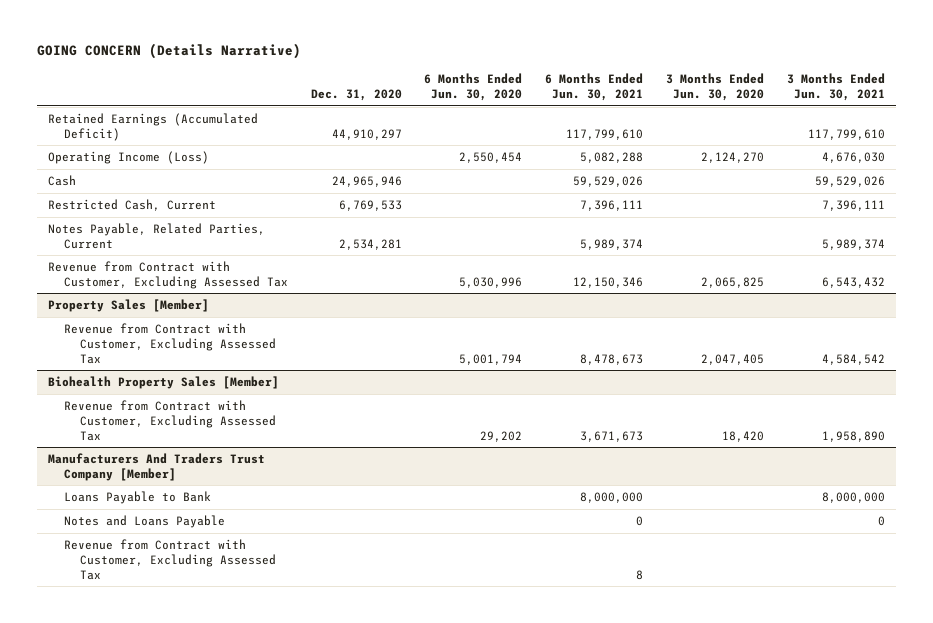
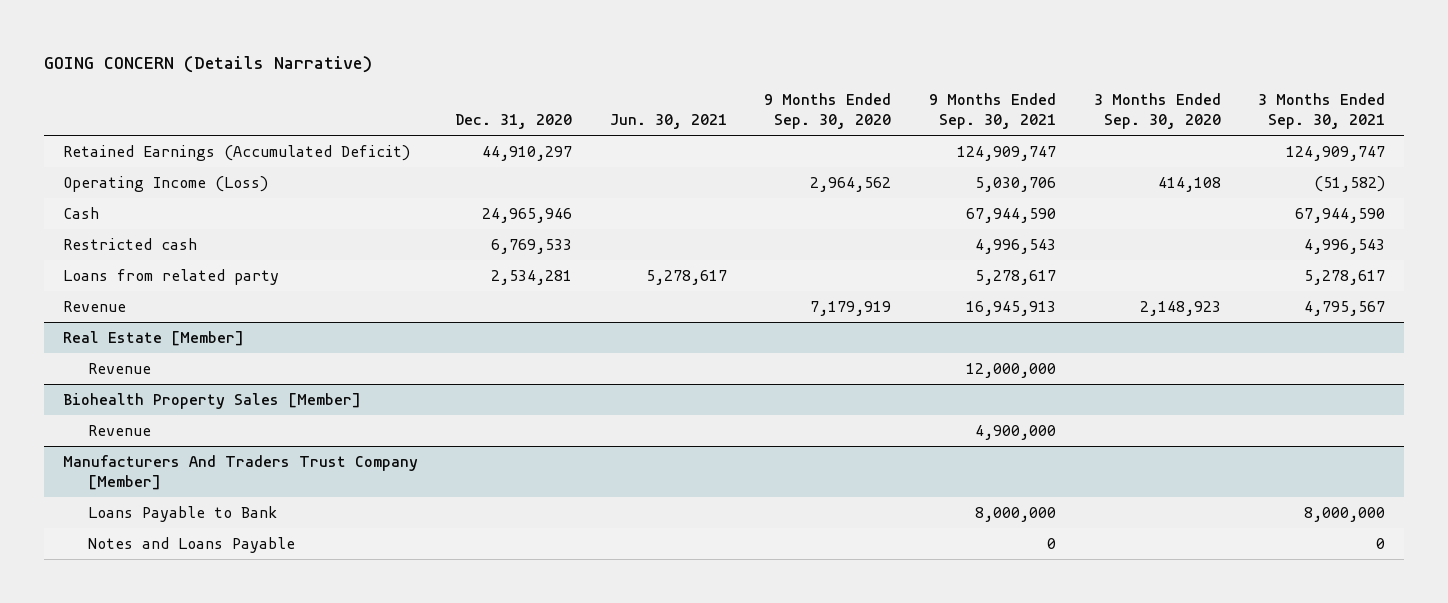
- | Dec. 31, 2020 | 6 Months Ended Jun. 30, 2020 | 6 Months Ended Jun. 30, 2021 | 3 Months Ended Jun. 30, 2020 | 3 Months Ended Jun. 30, 2021
+ | Dec. 31, 2020 | Jun. 30, 2021 | 9 Months Ended Sep. 30, 2020 | 9 Months Ended Sep. 30, 2021 | 3 Months Ended Sep. 30, 2020 | 3 Months Ended Sep. 30, 2021
- Restricted Cash, Current | 6,769,533 | | 7,396,111 | | 7,396,111
- Notes Payable, Related Parties, Current | 2,534,281 | | 5,989,374 | | 5,989,374
- Revenue from Contract with Customer, Excluding Assessed Tax | | 5,030,996 | 12,150,346 | 2,065,825 | 6,543,432
- Property Sales [Member]
- Revenue from Contract with Customer, Excluding Assessed Tax | | 5,001,794 | 8,478,673 | 2,047,405 | 4,584,542
+ Restricted cash | 6,769,533 | | | 4,996,543 | | 4,996,543
+ Loans from related party | 2,534,281 | 5,278,617 | | 5,278,617 | | 5,278,617
+ Revenue | | | 7,179,919 | 16,945,913 | 2,148,923 | 4,795,567
+ Real Estate [Member]
+ Revenue | | | | 12,000,000 | |
@ Biohealth Property Sales [Member]
- Revenue from Contract with Customer, Excluding Assessed Tax | | 29,202 | 3,671,673 | 18,420 | 1,958,890
+ Revenue | | | | 4,900,000 | |
@ Manufacturers And Traders Trust Company [Member]
- Revenue from Contract with Customer, Excluding Assessed Tax | | | 8 | |

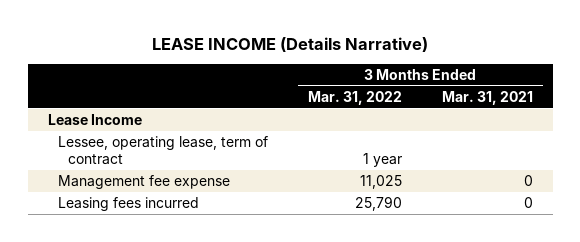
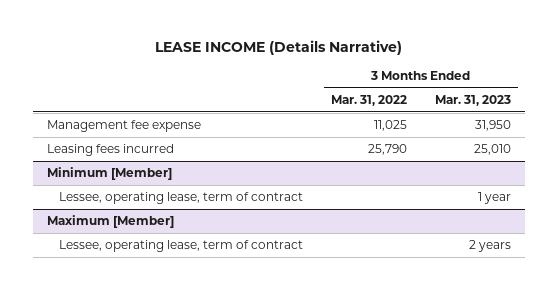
- | 3 Months Ended Mar. 31, 2022 | 3 Months Ended Mar. 31, 2021
+ | 3 Months Ended Mar. 31, 2022 | 3 Months Ended Mar. 31, 2023
- Lease Income
- Lessee, operating lease, term of contract | 1 year |
+ Minimum [Member]
+ Lessee, operating lease, term of contract | | 1 year
+ Maximum [Member]
+ Lessee, operating lease, term of contract | | 2 years

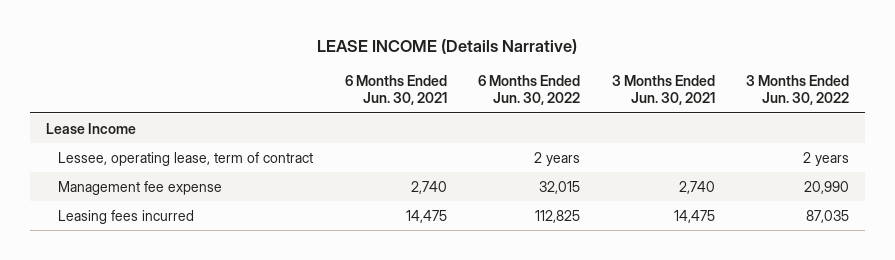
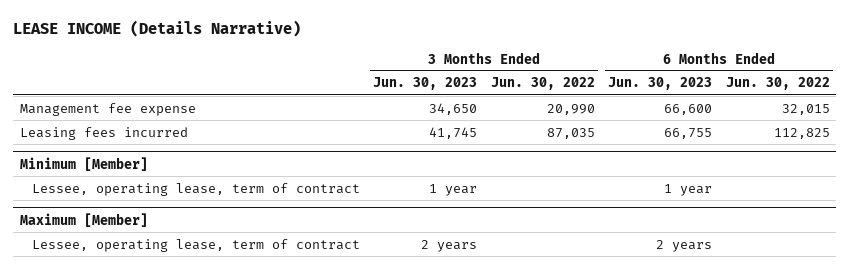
- | 6 Months Ended Jun. 30, 2021 | 6 Months Ended Jun. 30, 2022 | 3 Months Ended Jun. 30, 2021 | 3 Months Ended Jun. 30, 2022
+ | 3 Months Ended Jun. 30, 2023 | 3 Months Ended Jun. 30, 2022 | 6 Months Ended Jun. 30, 2023 | 6 Months Ended Jun. 30, 2022
- Lease Income
- Lessee, operating lease, term of contract | | 2 years | | 2 years
+ Minimum [Member]
+ Lessee, operating lease, term of contract | 1 year | | 1 year |
+ Maximum [Member]
+ Lessee, operating lease, term of contract | 2 years | | 2 years |

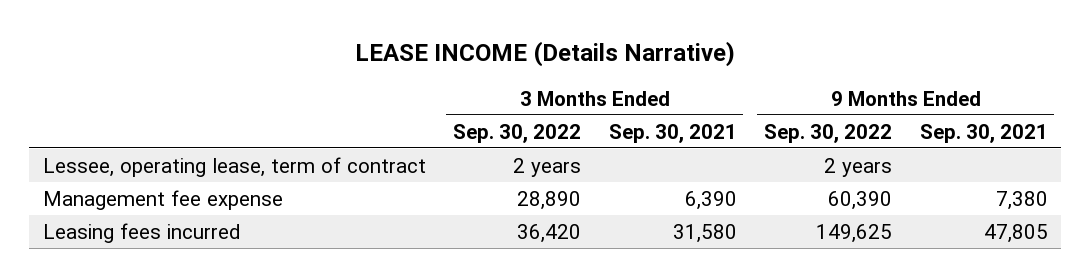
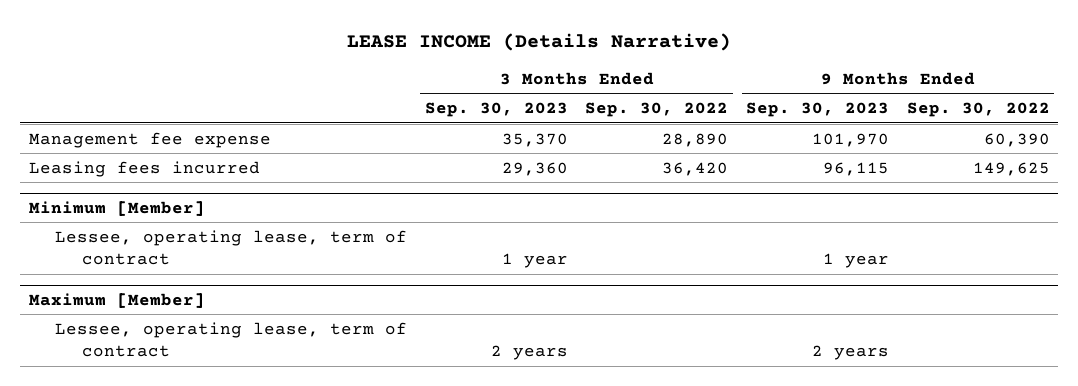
- | 3 Months Ended Sep. 30, 2022 | 3 Months Ended Sep. 30, 2021 | 9 Months Ended Sep. 30, 2022 | 9 Months Ended Sep. 30, 2021
+ | 3 Months Ended Sep. 30, 2023 | 3 Months Ended Sep. 30, 2022 | 9 Months Ended Sep. 30, 2023 | 9 Months Ended Sep. 30, 2022
- Lessee, operating lease, term of contract | 2 years | | 2 years |
+ Minimum [Member]
+ Lessee, operating lease, term of contract | 1 year | | 1 year |
+ Maximum [Member]
+ Lessee, operating lease, term of contract | 2 years | | 2 years |

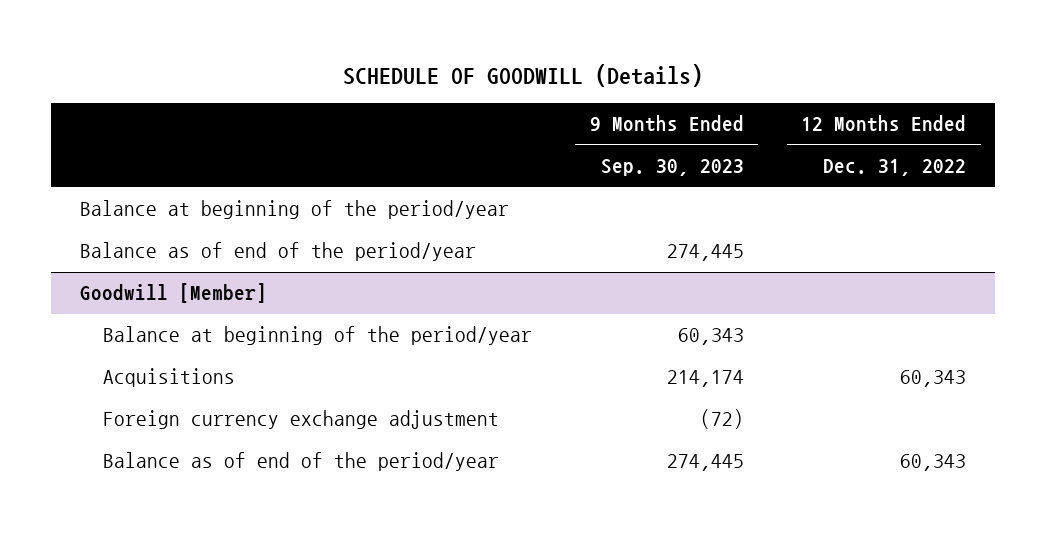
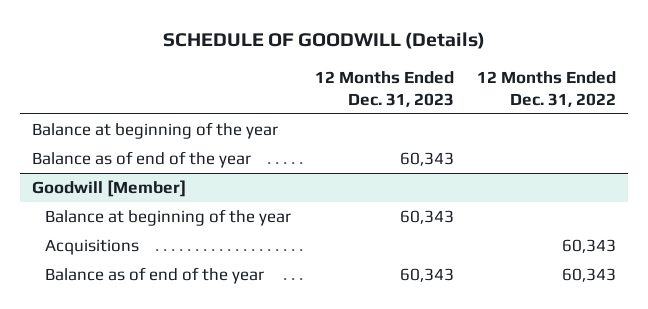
- | 9 Months Ended Sep. 30, 2023 | 12 Months Ended Dec. 31, 2022
+ | 12 Months Ended Dec. 31, 2023 | 12 Months Ended Dec. 31, 2022
- Balance at beginning of the period/year
- Balance as of end of the period/year | 274,445 |
+ Balance at beginning of the year
+ Balance as of end of the year | 60,343 |
@ Goodwill [Member]
- Balance at beginning of the period/year | 60,343 |
+ Balance at beginning of the year | 60,343 |
- Foreign currency exchange adjustment | (72) |
- Balance as of end of the period/year | 274,445 | 60,343
+ Balance as of end of the year | 60,343 | 60,343

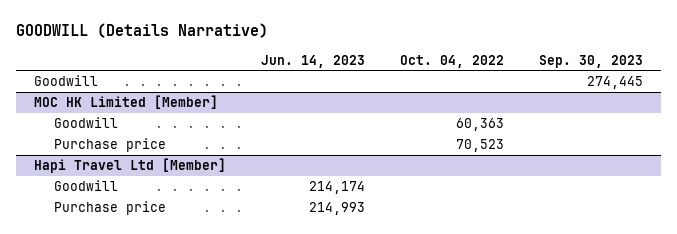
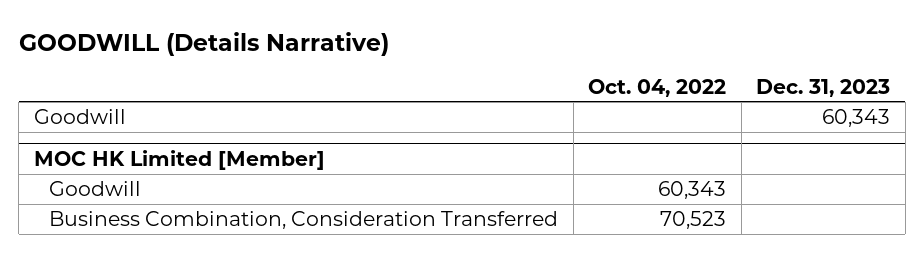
- | Jun. 14, 2023 | Oct. 04, 2022 | Sep. 30, 2023
+ | Oct. 04, 2022 | Dec. 31, 2023
@ MOC HK Limited [Member]
- Goodwill | | 60,363 |
- Purchase price | | 70,523 |
- Hapi Travel Ltd [Member]
- Goodwill | 214,174 | |
- Purchase price | 214,993 | |
@ MOC HK Limited [Member]
+ Goodwill | 60,343 |
+ Business Combination, Consideration Transferred | 70,523 |

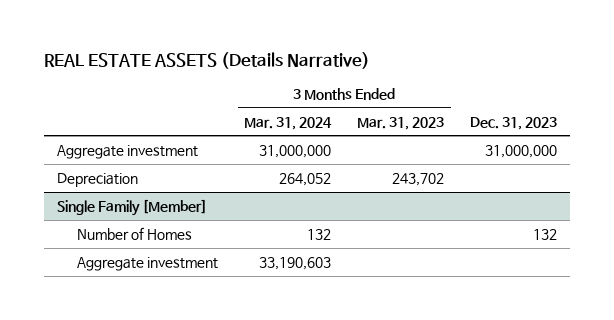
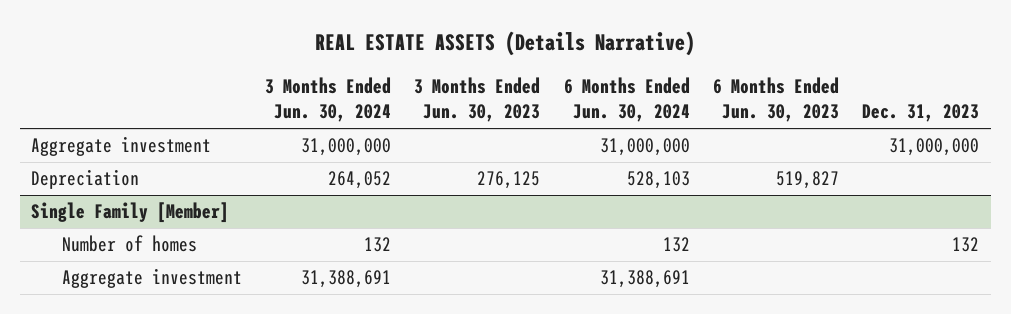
- | 3 Months Ended Mar. 31, 2024 | 3 Months Ended Mar. 31, 2023 | Dec. 31, 2023
+ | 3 Months Ended Jun. 30, 2024 | 3 Months Ended Jun. 30, 2023 | 6 Months Ended Jun. 30, 2024 | 6 Months Ended Jun. 30, 2023 | Dec. 31, 2023
@ Single Family [Member]
- Number of Homes | 132 | | 132
+ Number of homes | 132 | | 132 | | 132

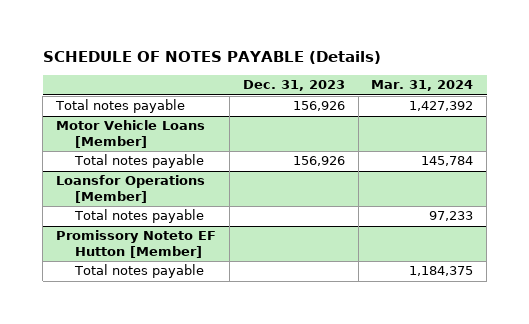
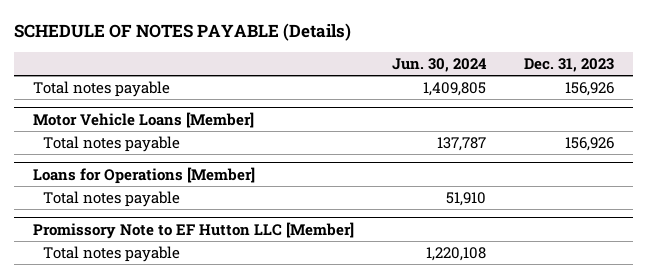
- | Dec. 31, 2023 | Mar. 31, 2024
+ | Jun. 30, 2024 | Dec. 31, 2023
- Loansfor Operations [Member]
+ Loans for Operations [Member]
- Promissory Noteto EF Hutton [Member]
- Total notes payable | | 1,184,375
+ Promissory Note to EF Hutton LLC [Member]
+ Total notes payable | 1,220,108 |

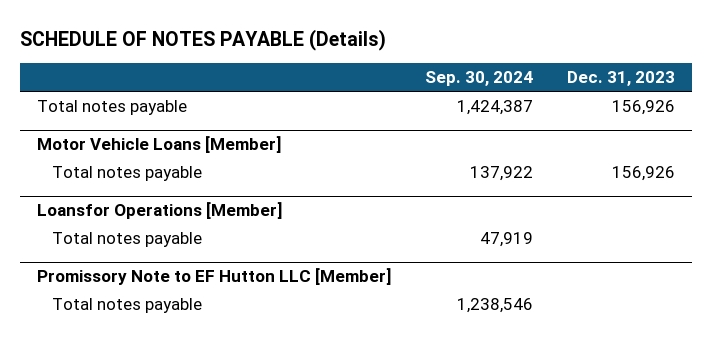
- | Jun. 30, 2024 | Dec. 31, 2023
+ | Sep. 30, 2024 | Dec. 31, 2023
- Loans for Operations [Member]
+ Loansfor Operations [Member]

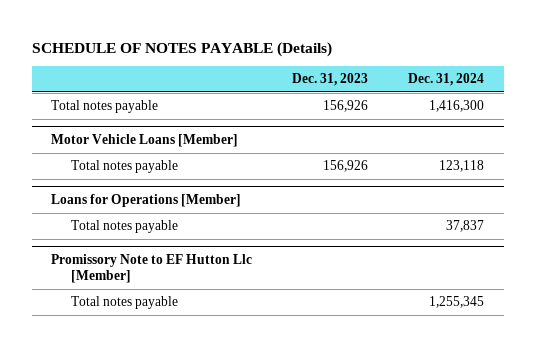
- | Sep. 30, 2024 | Dec. 31, 2023
+ | Dec. 31, 2023 | Dec. 31, 2024
- Loansfor Operations [Member]
+ Loans for Operations [Member]
- Promissory Note to EF Hutton LLC [Member]
+ Promissory Note to EF Hutton Llc [Member]

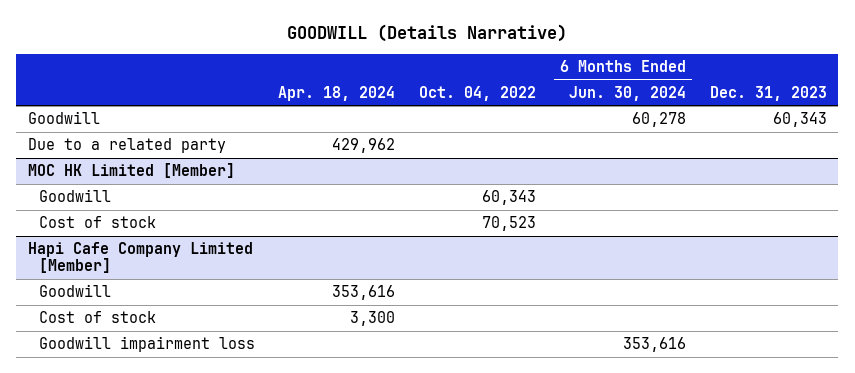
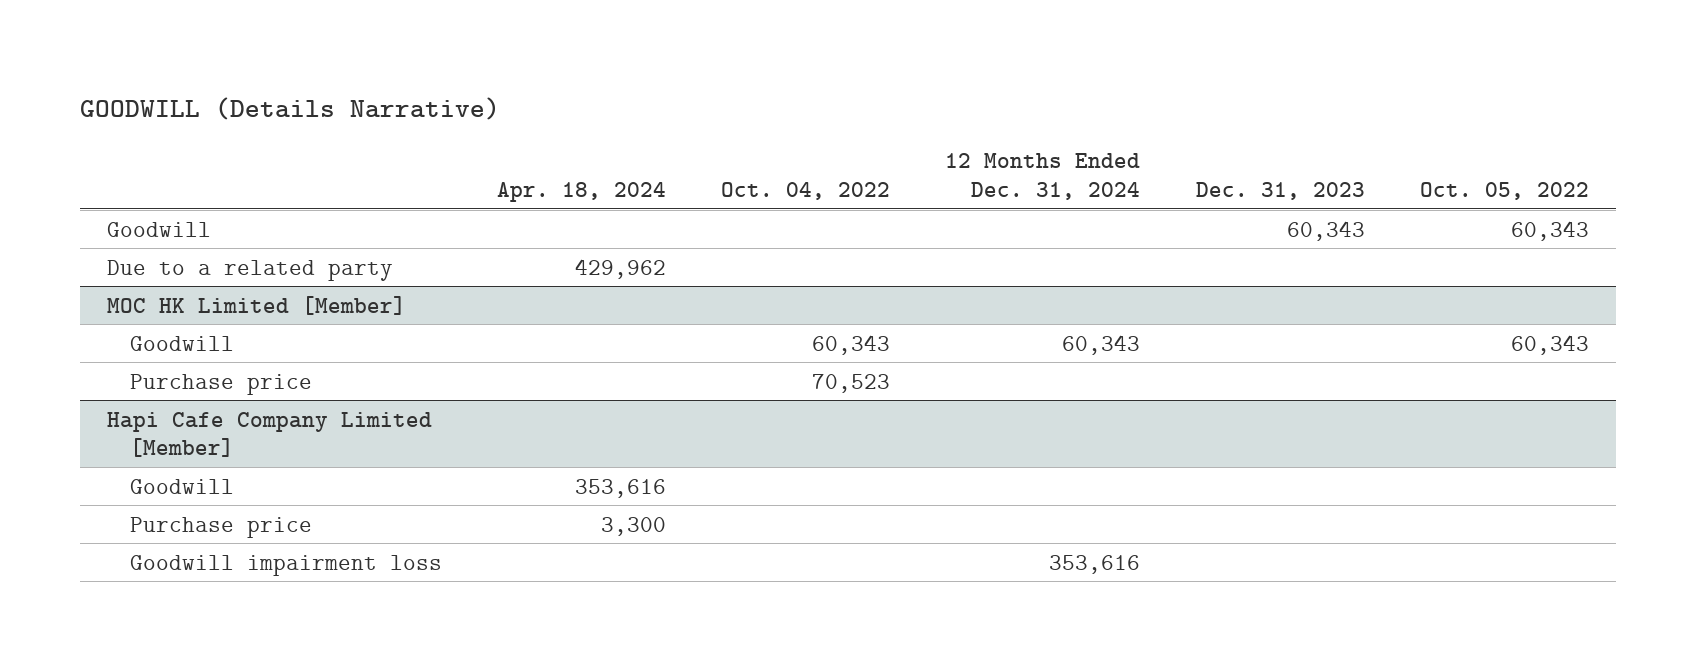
- | Apr. 18, 2024 | Oct. 04, 2022 | 6 Months Ended Jun. 30, 2024 | Dec. 31, 2023
+ | Apr. 18, 2024 | Oct. 04, 2022 | 12 Months Ended Dec. 31, 2024 | Dec. 31, 2023 | Oct. 05, 2022
@ MOC HK Limited [Member]
- Cost of stock | | 70,523 | |
+ Purchase price | | 70,523 | | |
@ Hapi Cafe Company Limited [Member]
- Cost of stock | 3,300 | | |
+ Purchase price | 3,300 | | | |

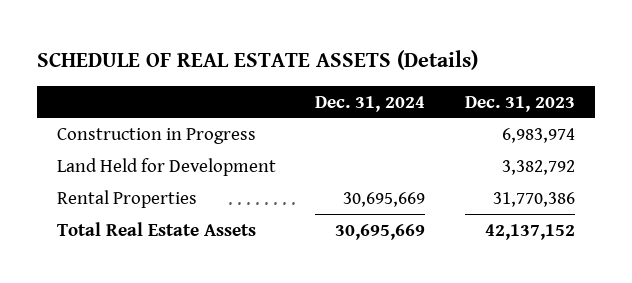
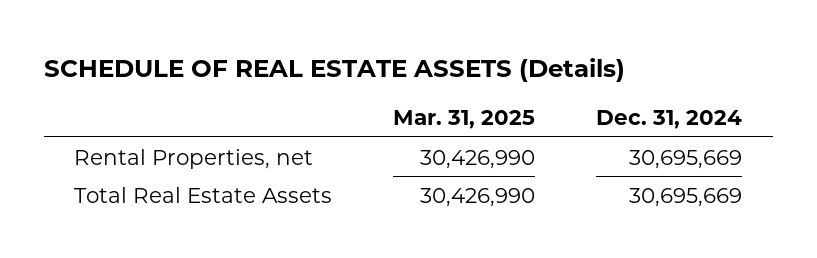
- | Dec. 31, 2024 | Dec. 31, 2023
+ | Mar. 31, 2025 | Dec. 31, 2024
- Construction in Progress | | 6,983,974
- Land Held for Development | | 3,382,792
- Rental Properties | 30,695,669 | 31,770,386
+ Rental Properties, net | 30,426,990 | 30,695,669

